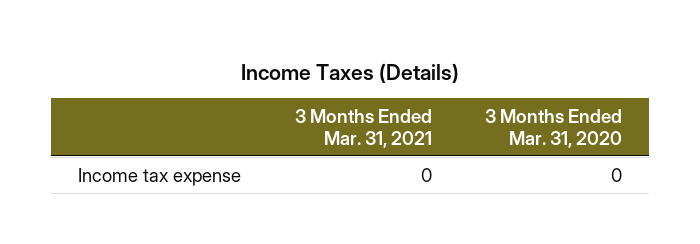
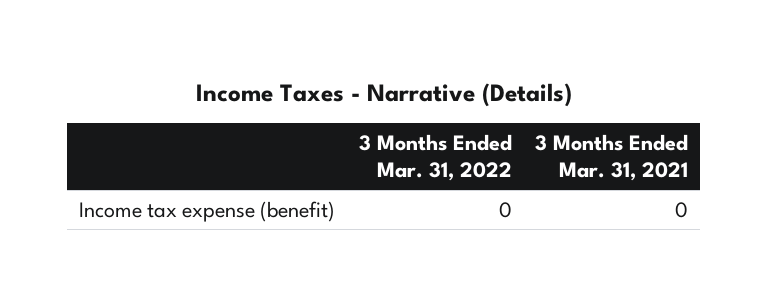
- Income Taxes (Details)
+ Income Taxes - Narrative (Details)
- | 3 Months Ended Mar. 31, 2021 | 3 Months Ended Mar. 31, 2020
+ | 3 Months Ended Mar. 31, 2022 | 3 Months Ended Mar. 31, 2021
- Income tax expense | 0 | 0
+ Income tax expense (benefit) | 0 | 0

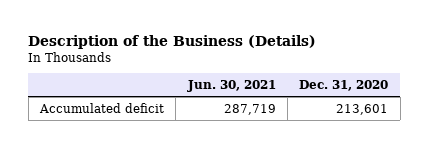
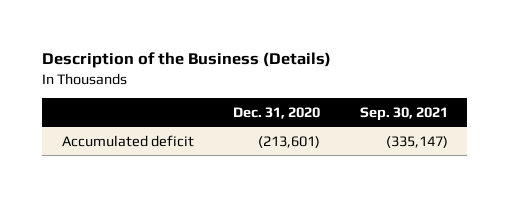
- | Jun. 30, 2021 | Dec. 31, 2020
+ | Dec. 31, 2020 | Sep. 30, 2021
- Accumulated deficit | 287,719 | 213,601
+ Accumulated deficit | (213,601) | (335,147)

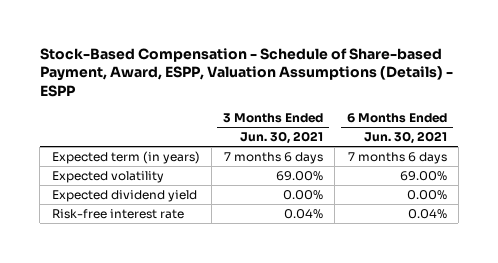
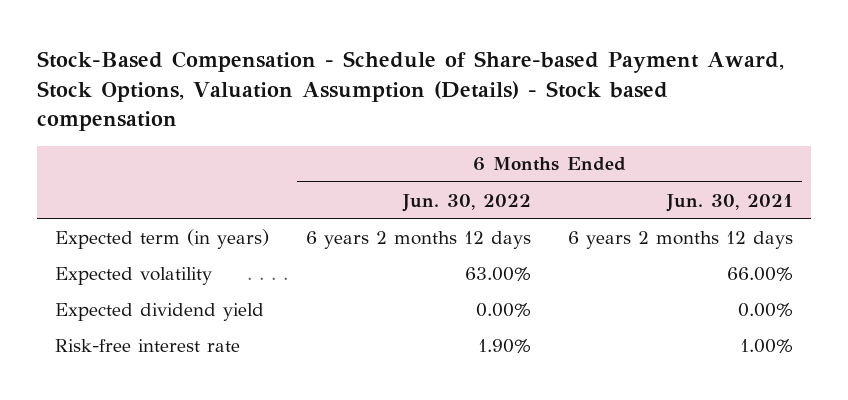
- Stock-Based Compensation - Schedule of Share-based Payment, Award, ESPP, Valuation Assumptions (Details) - ESPP
+ Stock-Based Compensation - Schedule of Share-based Payment Award, Stock Options, Valuation Assumption (Details) - Stock based compensation
- | 3 Months Ended Jun. 30, 2021 | 6 Months Ended Jun. 30, 2021
+ | 6 Months Ended Jun. 30, 2022 | 6 Months Ended Jun. 30, 2021
- Expected term (in years) | 7 months 6 days | 7 months 6 days
- Expected volatility | 69.00% | 69.00%
+ Expected term (in years) | 6 years 2 months 12 days | 6 years 2 months 12 days
+ Expected volatility | 63.00% | 66.00%
- Risk-free interest rate | 0.04% | 0.04%
+ Risk-free interest rate | 1.90% | 1.00%

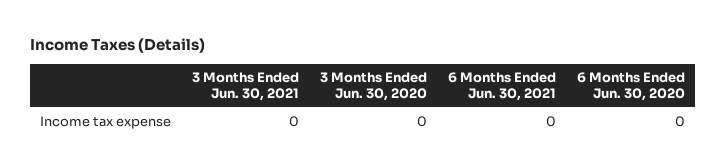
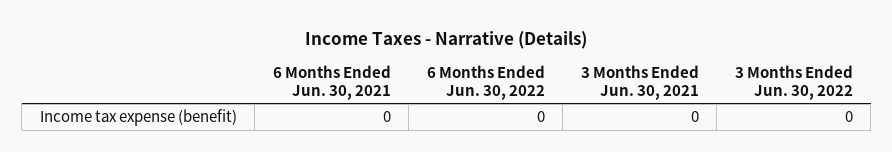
- Income Taxes (Details)
+ Income Taxes - Narrative (Details)
- | 3 Months Ended Jun. 30, 2021 | 3 Months Ended Jun. 30, 2020 | 6 Months Ended Jun. 30, 2021 | 6 Months Ended Jun. 30, 2020
+ | 6 Months Ended Jun. 30, 2021 | 6 Months Ended Jun. 30, 2022 | 3 Months Ended Jun. 30, 2021 | 3 Months Ended Jun. 30, 2022
- Income tax expense | 0 | 0 | 0 | 0
+ Income tax expense (benefit) | 0 | 0 | 0 | 0

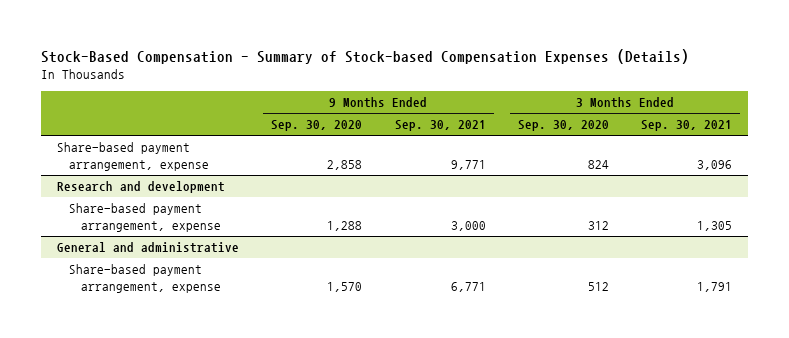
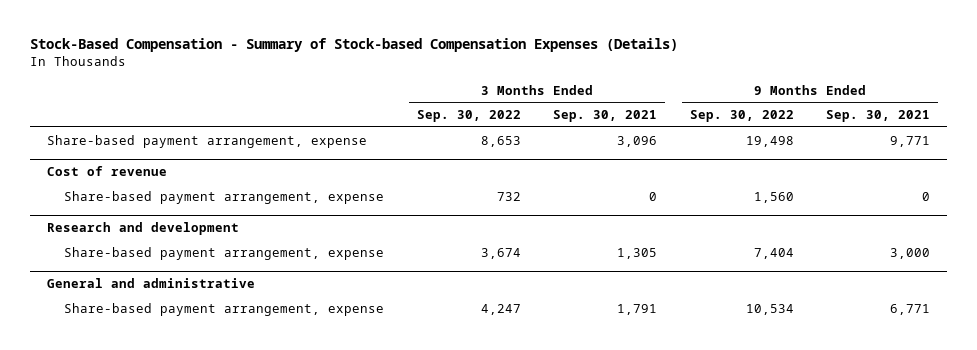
- | 9 Months Ended Sep. 30, 2020 | 9 Months Ended Sep. 30, 2021 | 3 Months Ended Sep. 30, 2020 | 3 Months Ended Sep. 30, 2021
+ | 3 Months Ended Sep. 30, 2022 | 3 Months Ended Sep. 30, 2021 | 9 Months Ended Sep. 30, 2022 | 9 Months Ended Sep. 30, 2021
+ Cost of revenue
+ Share-based payment arrangement, expense | 732 | 0 | 1,560 | 0

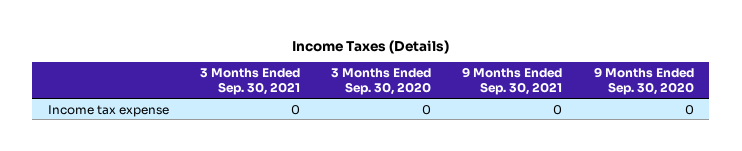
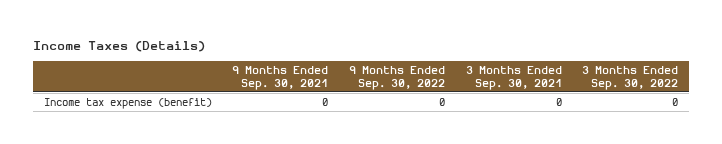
- | 3 Months Ended Sep. 30, 2021 | 3 Months Ended Sep. 30, 2020 | 9 Months Ended Sep. 30, 2021 | 9 Months Ended Sep. 30, 2020
+ | 9 Months Ended Sep. 30, 2021 | 9 Months Ended Sep. 30, 2022 | 3 Months Ended Sep. 30, 2021 | 3 Months Ended Sep. 30, 2022
- Income tax expense | 0 | 0 | 0 | 0
+ Income tax expense (benefit) | 0 | 0 | 0 | 0

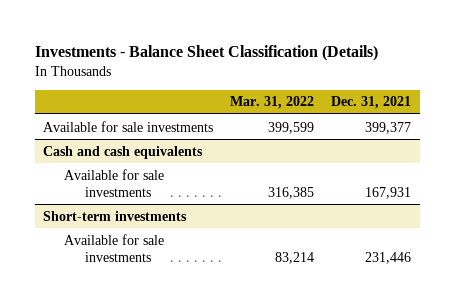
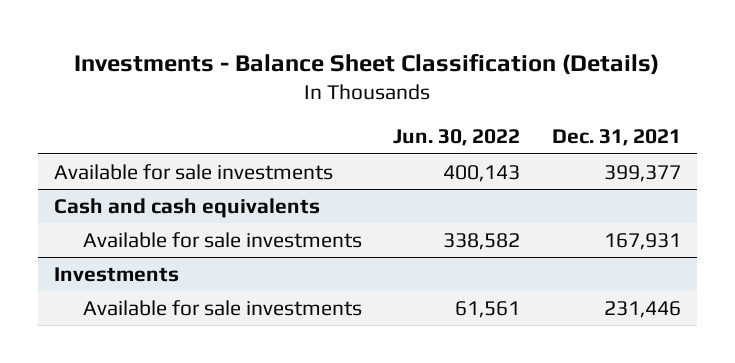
- | Mar. 31, 2022 | Dec. 31, 2021
+ | Jun. 30, 2022 | Dec. 31, 2021
- Short-term investments
+ Investments

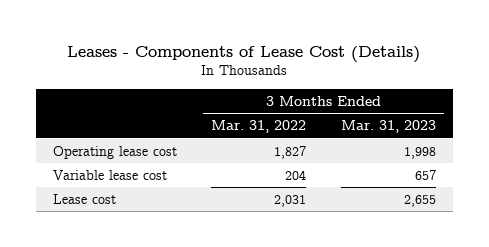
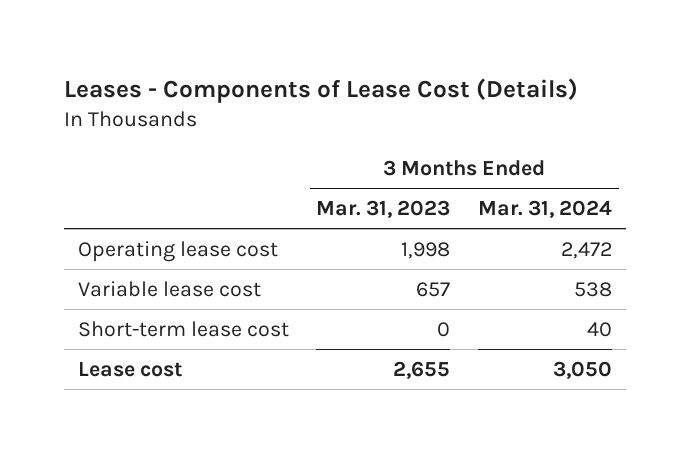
- | 3 Months Ended Mar. 31, 2022 | 3 Months Ended Mar. 31, 2023
+ | 3 Months Ended Mar. 31, 2023 | 3 Months Ended Mar. 31, 2024
+ Short-term lease cost | 0 | 40

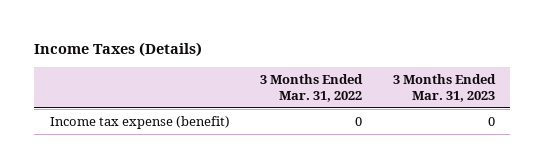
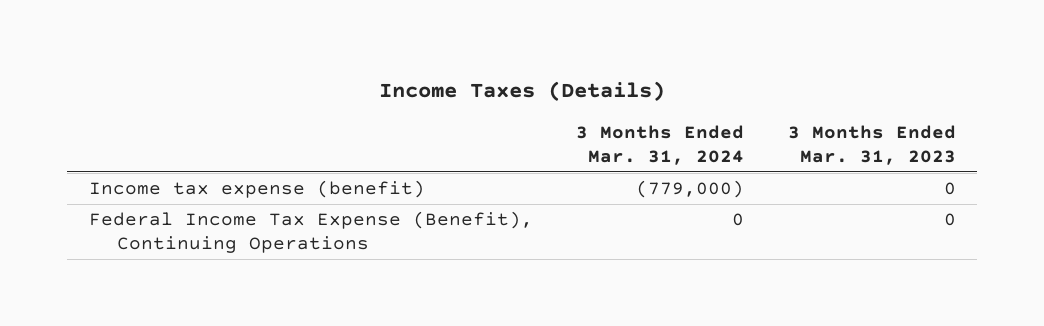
- | 3 Months Ended Mar. 31, 2022 | 3 Months Ended Mar. 31, 2023
+ | 3 Months Ended Mar. 31, 2024 | 3 Months Ended Mar. 31, 2023
+ Federal Income Tax Expense (Benefit), Continuing Operations | 0 | 0

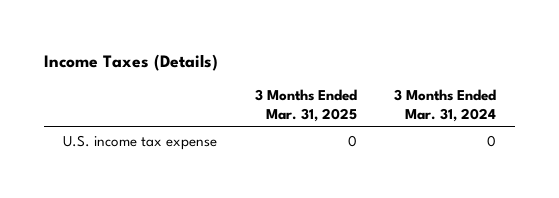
- | 3 Months Ended Mar. 31, 2024 | 3 Months Ended Mar. 31, 2023
+ | 3 Months Ended Mar. 31, 2025 | 3 Months Ended Mar. 31, 2024
- Income tax expense (benefit) | (779,000) | 0
- Federal Income Tax Expense (Benefit), Continuing Operations | 0 | 0
+ U.S. income tax expense | 0 | 0

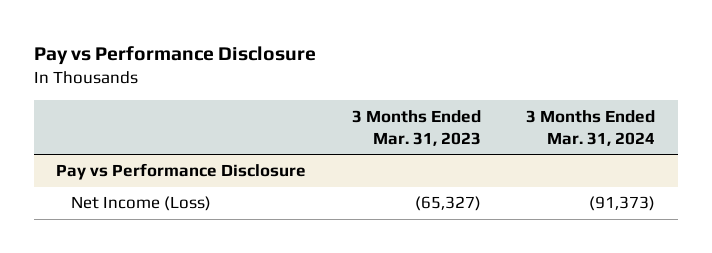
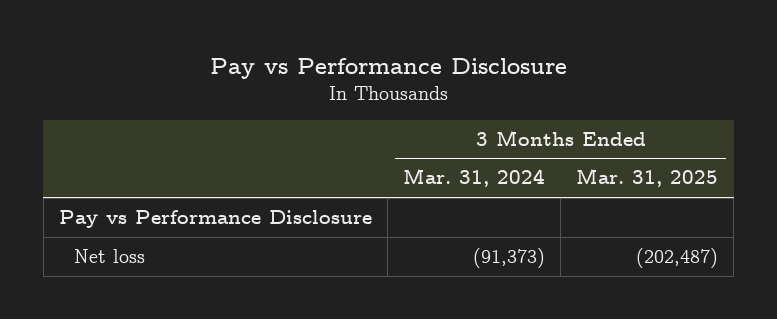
- | 3 Months Ended Mar. 31, 2023 | 3 Months Ended Mar. 31, 2024
+ | 3 Months Ended Mar. 31, 2024 | 3 Months Ended Mar. 31, 2025
- Net Income (Loss) | (65,327) | (91,373)
+ Net loss | (91,373) | (202,487)

